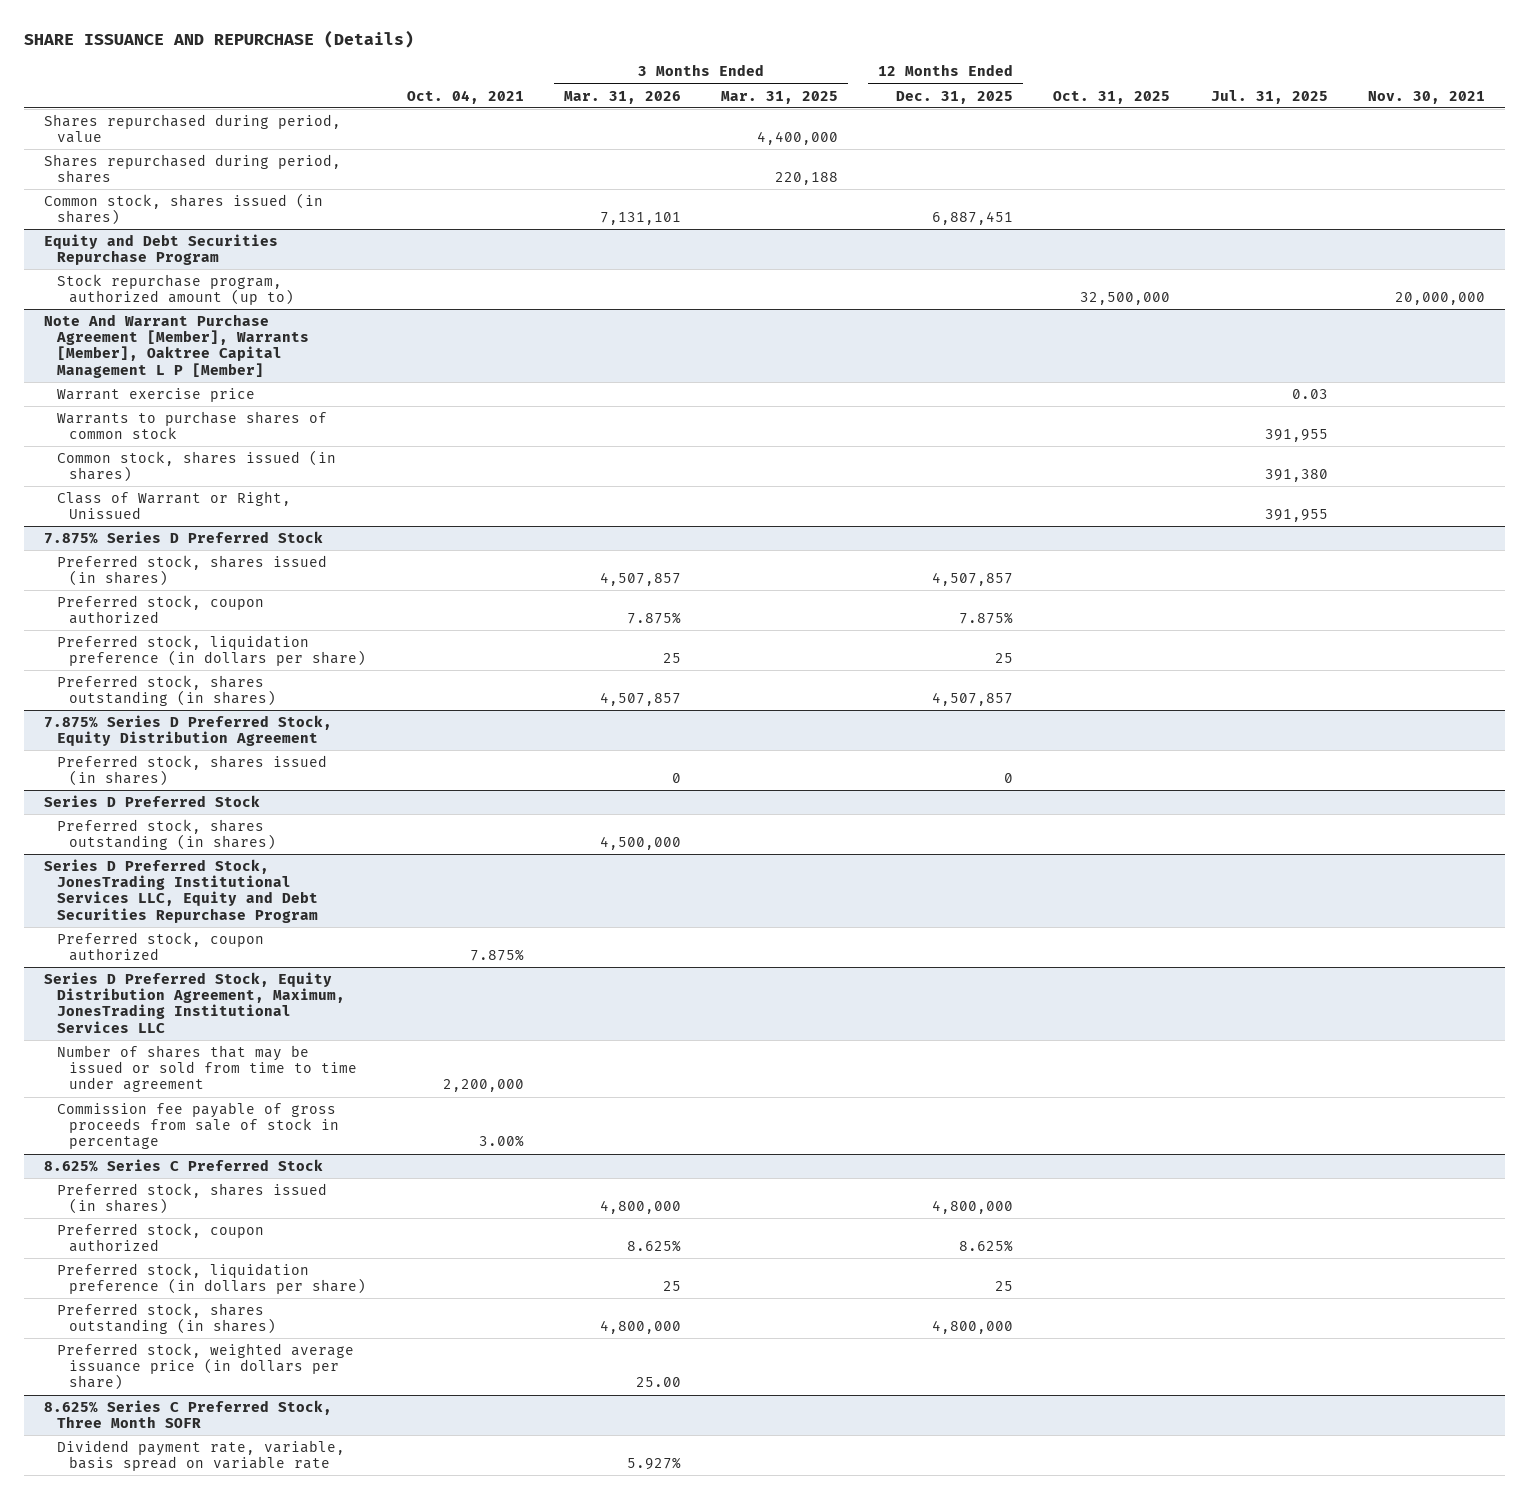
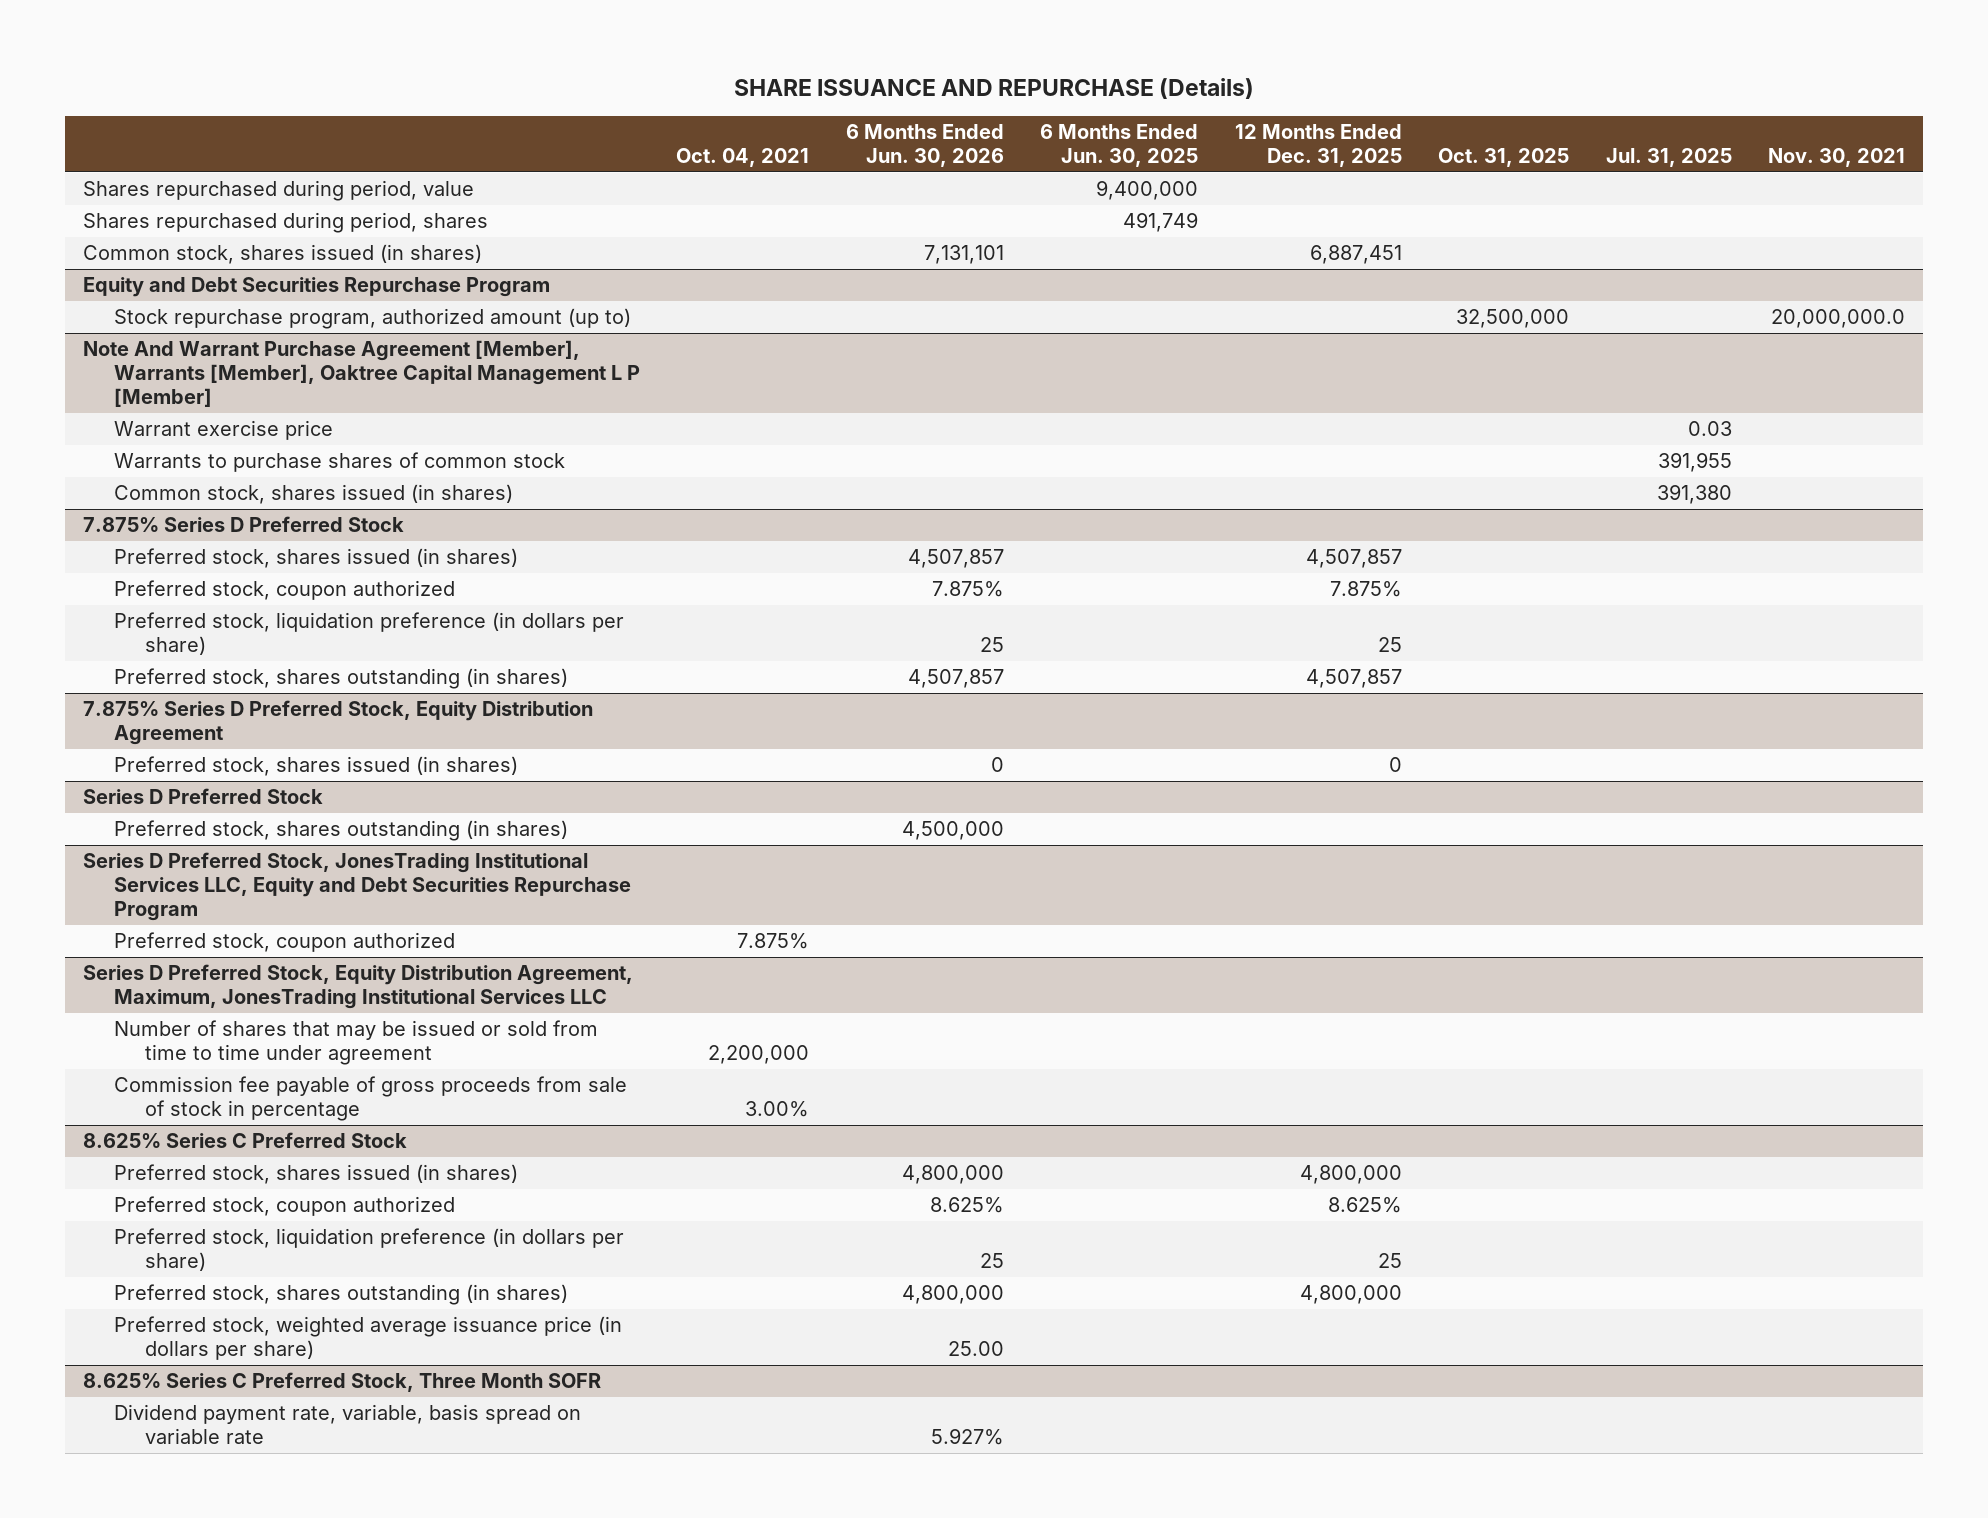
- | Oct. 04, 2021 | 3 Months Ended Mar. 31, 2026 | 3 Months Ended Mar. 31, 2025 | 12 Months Ended Dec. 31, 2025 | Oct. 31, 2025 | Jul. 31, 2025 | Nov. 30, 2021
+ | Oct. 04, 2021 | 6 Months Ended Jun. 30, 2026 | 6 Months Ended Jun. 30, 2025 | 12 Months Ended Dec. 31, 2025 | Oct. 31, 2025 | Jul. 31, 2025 | Nov. 30, 2021
@ Equity and Debt Securities Repurchase Program
- Stock repurchase program, authorized amount (up to) | | | | | 32,500,000 | | 20,000,000
+ Stock repurchase program, authorized amount (up to) | | | | | 32,500,000 | | 20,000,000.0
@ Note And Warrant Purchase Agreement [Member], Warrants [Member], Oaktree Capital Management L P [Member]
- Class of Warrant or Right, Unissued | | | | | | 391,955 |

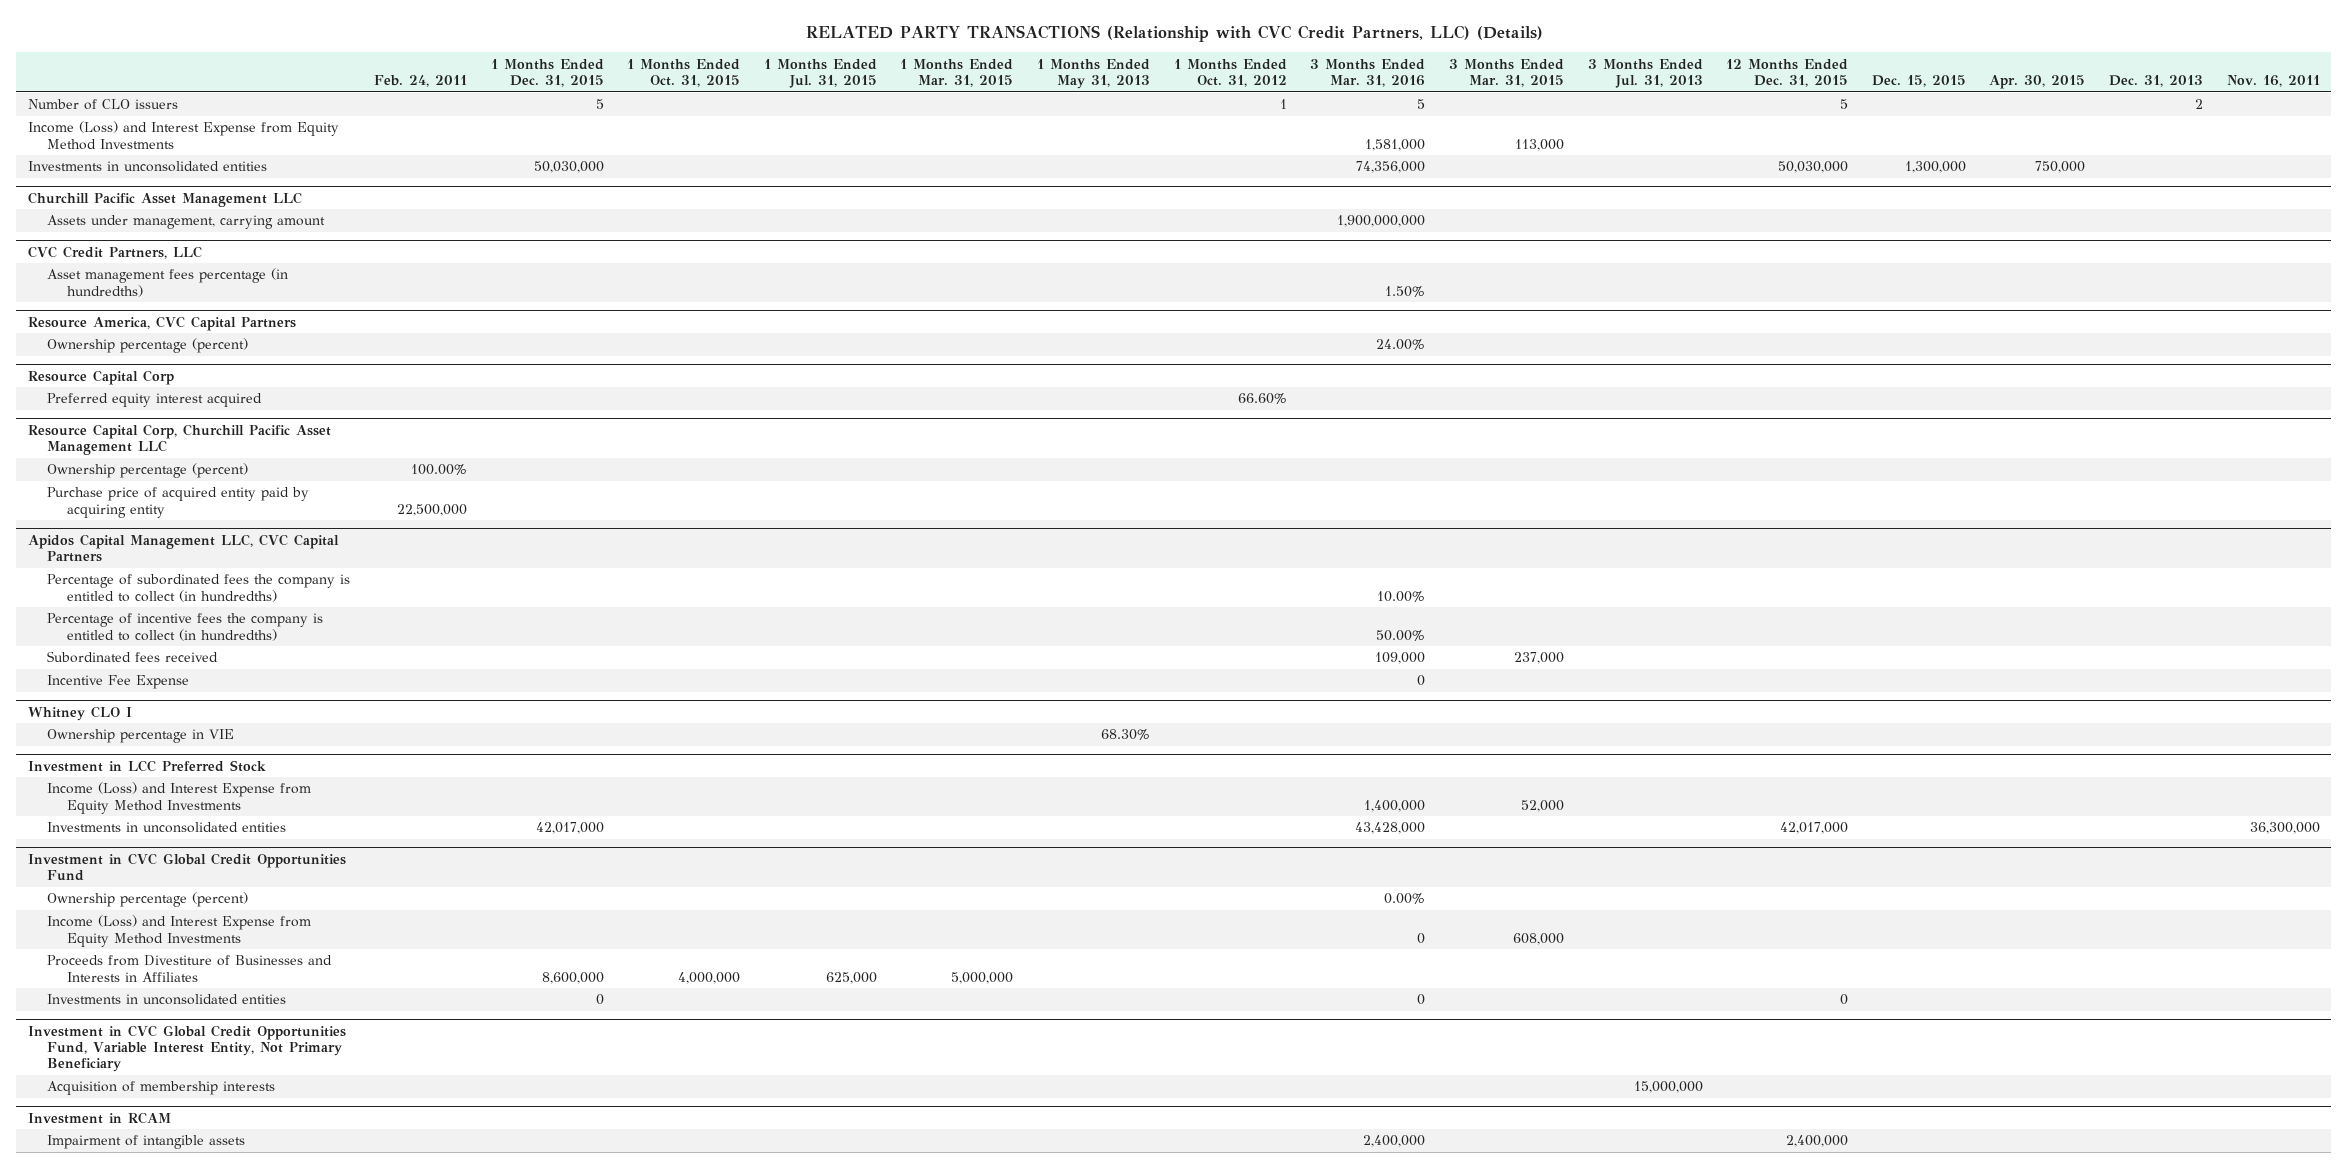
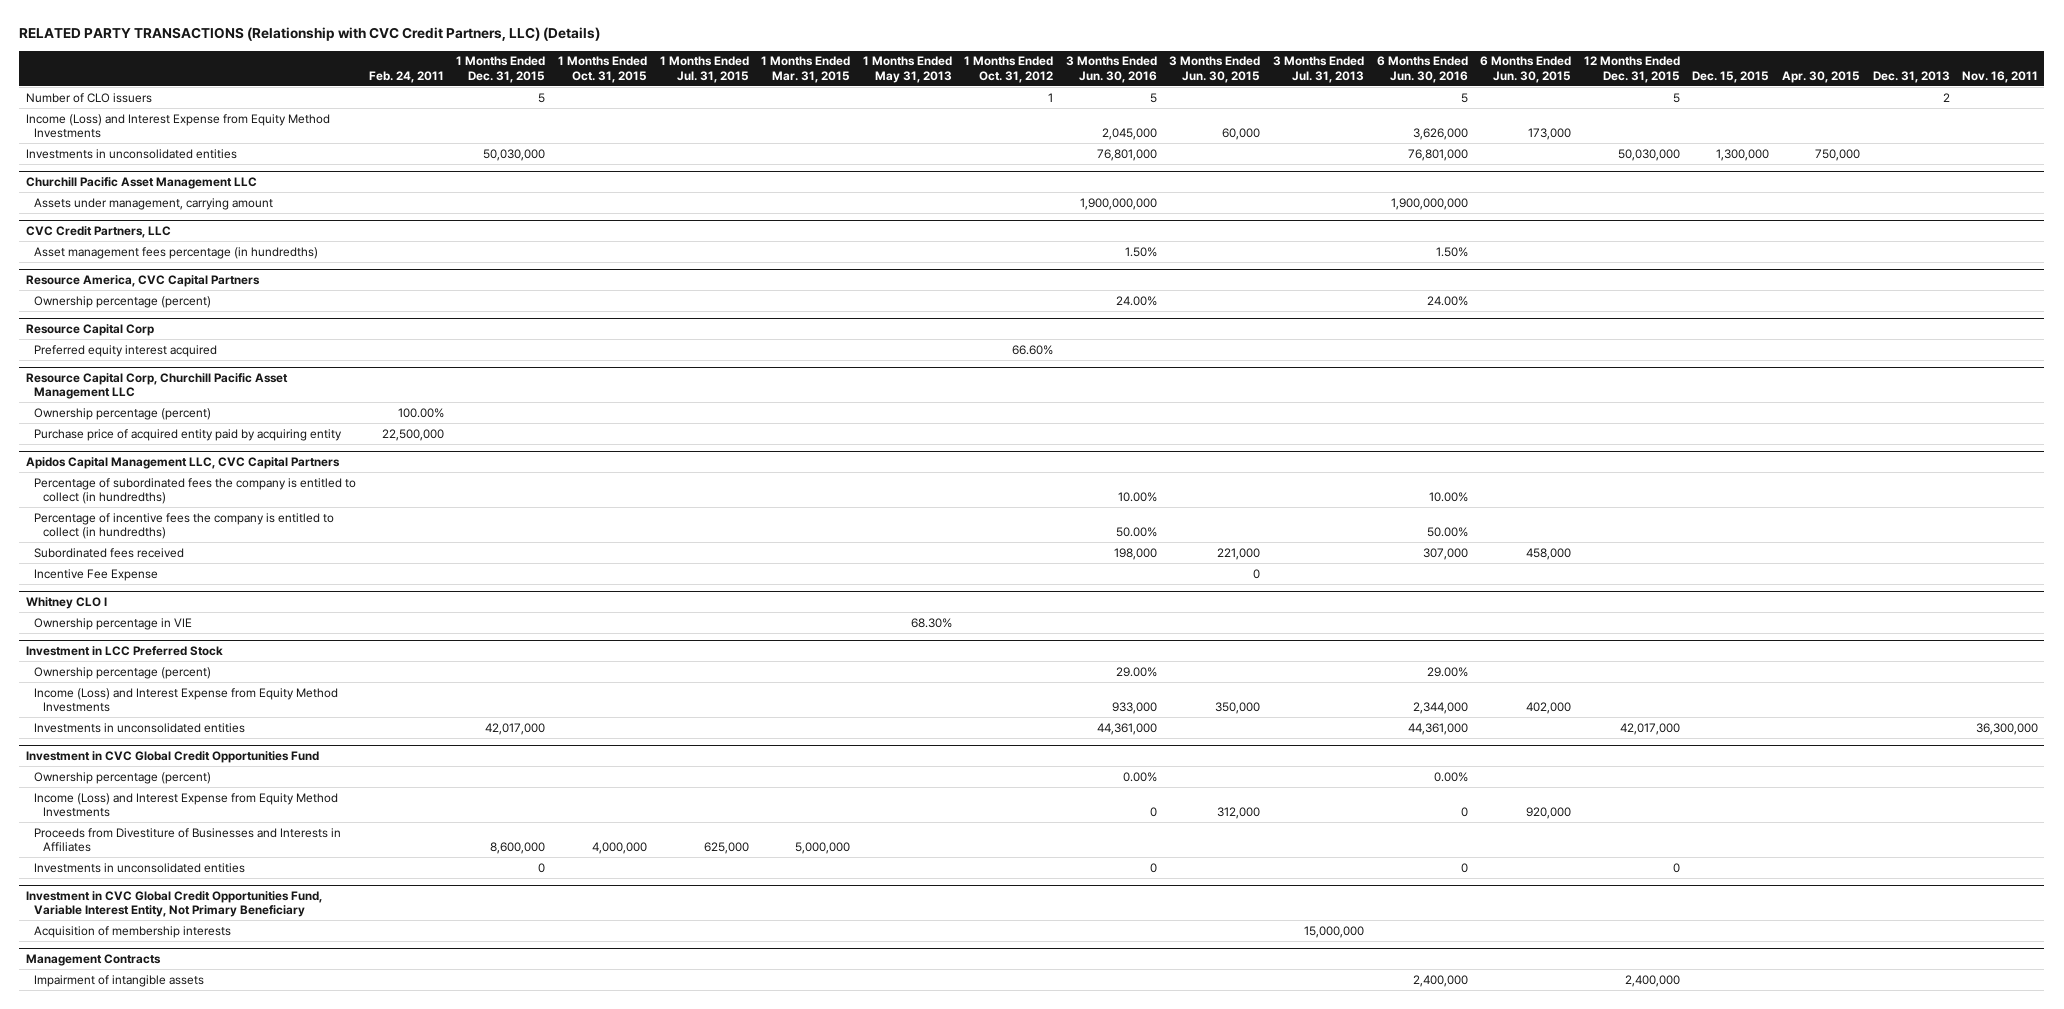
- | Feb. 24, 2011 | 1 Months Ended Dec. 31, 2015 | 1 Months Ended Oct. 31, 2015 | 1 Months Ended Jul. 31, 2015 | 1 Months Ended Mar. 31, 2015 | 1 Months Ended May 31, 2013 | 1 Months Ended Oct. 31, 2012 | 3 Months Ended Mar. 31, 2016 | 3 Months Ended Mar. 31, 2015 | 3 Months Ended Jul. 31, 2013 | 12 Months Ended Dec. 31, 2015 | Dec. 15, 2015 | Apr. 30, 2015 | Dec. 31, 2013 | Nov. 16, 2011
+ | Feb. 24, 2011 | 1 Months Ended Dec. 31, 2015 | 1 Months Ended Oct. 31, 2015 | 1 Months Ended Jul. 31, 2015 | 1 Months Ended Mar. 31, 2015 | 1 Months Ended May 31, 2013 | 1 Months Ended Oct. 31, 2012 | 3 Months Ended Jun. 30, 2016 | 3 Months Ended Jun. 30, 2015 | 3 Months Ended Jul. 31, 2013 | 6 Months Ended Jun. 30, 2016 | 6 Months Ended Jun. 30, 2015 | 12 Months Ended Dec. 31, 2015 | Dec. 15, 2015 | Apr. 30, 2015 | Dec. 31, 2013 | Nov. 16, 2011
@ Investment in LCC Preferred Stock
+ Ownership percentage (percent) | | | | | | | | 29.00% | | | 29.00% | | | | | |
- Investment in RCAM
+ Management Contracts

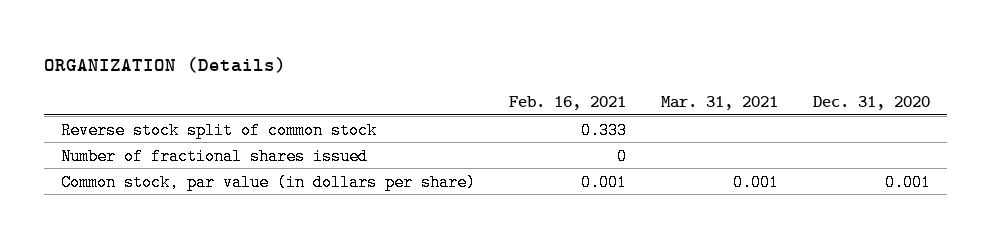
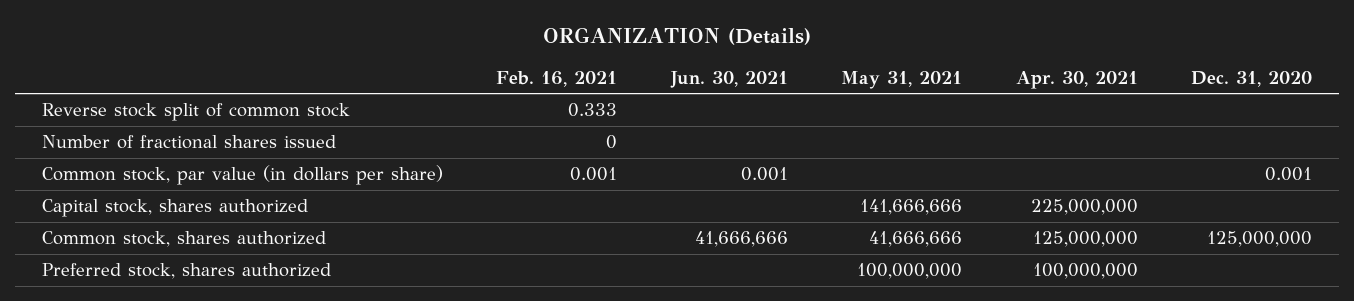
- | Feb. 16, 2021 | Mar. 31, 2021 | Dec. 31, 2020
+ | Feb. 16, 2021 | Jun. 30, 2021 | May 31, 2021 | Apr. 30, 2021 | Dec. 31, 2020
+ Capital stock, shares authorized | | | 141,666,666 | 225,000,000 |
+ Common stock, shares authorized | | 41,666,666 | 41,666,666 | 125,000,000 | 125,000,000
+ Preferred stock, shares authorized | | | 100,000,000 | 100,000,000 |

